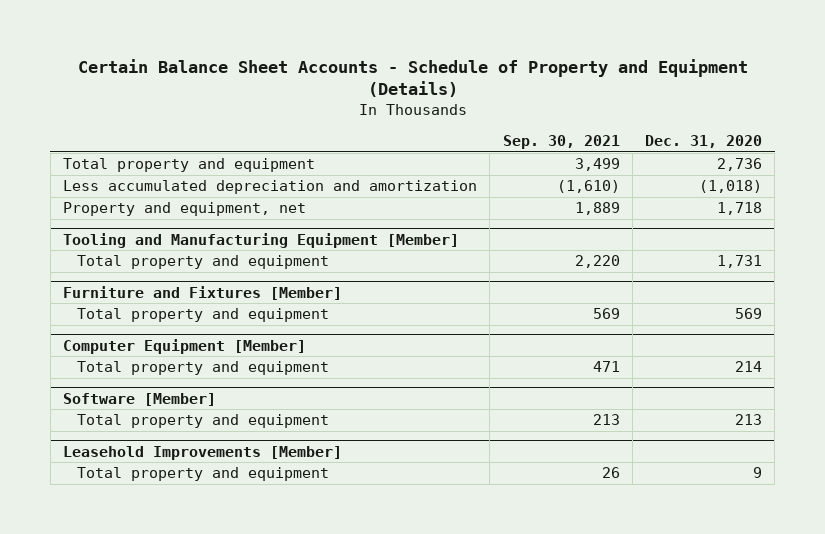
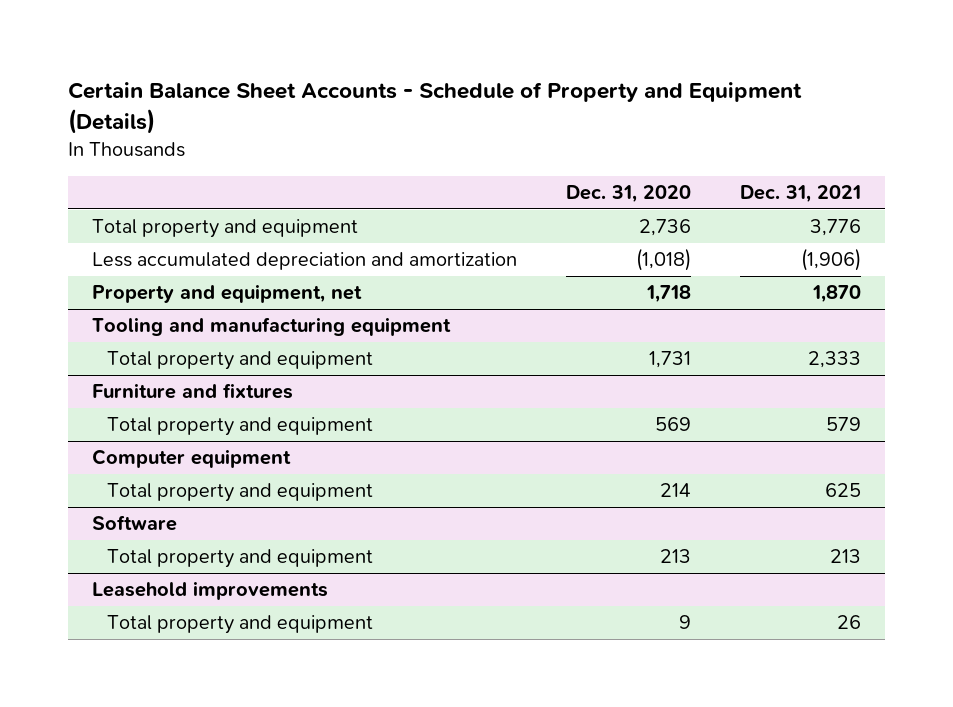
- | Sep. 30, 2021 | Dec. 31, 2020
+ | Dec. 31, 2020 | Dec. 31, 2021
- Tooling and Manufacturing Equipment [Member]
+ Tooling and manufacturing equipment
- Furniture and Fixtures [Member]
+ Furniture and fixtures
- Computer Equipment [Member]
+ Computer equipment
- Software [Member]
+ Software
- Leasehold Improvements [Member]
+ Leasehold improvements

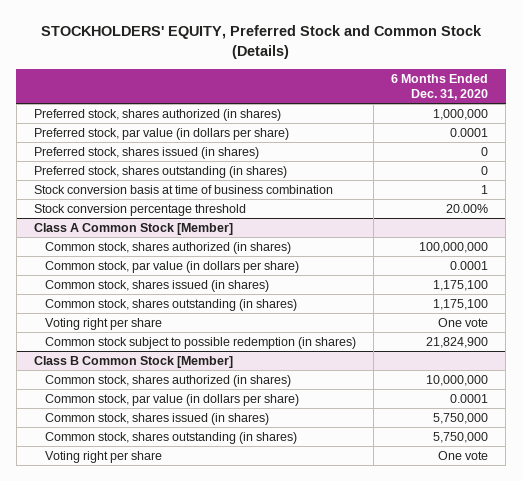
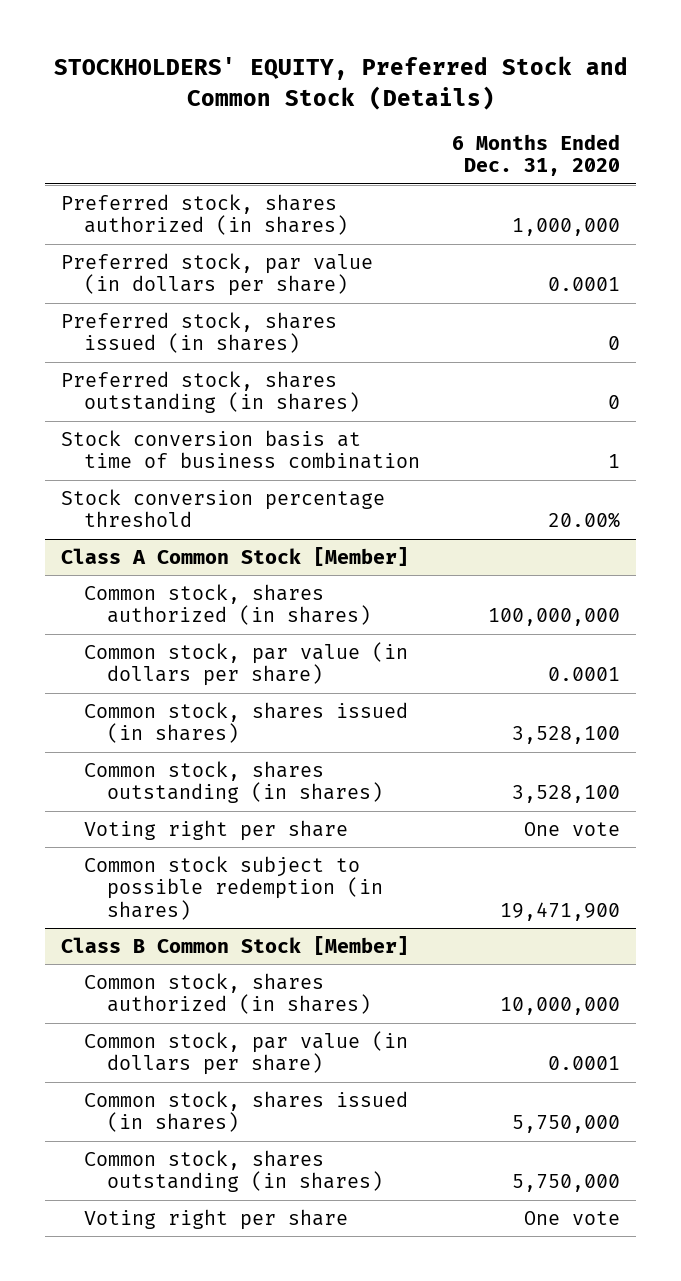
@ Class A Common Stock [Member]
- Common stock, shares issued (in shares) | 1,175,100
- Common stock, shares outstanding (in shares) | 1,175,100
+ Common stock, shares issued (in shares) | 3,528,100
+ Common stock, shares outstanding (in shares) | 3,528,100
- Common stock subject to possible redemption (in shares) | 21,824,900
+ Common stock subject to possible redemption (in shares) | 19,471,900

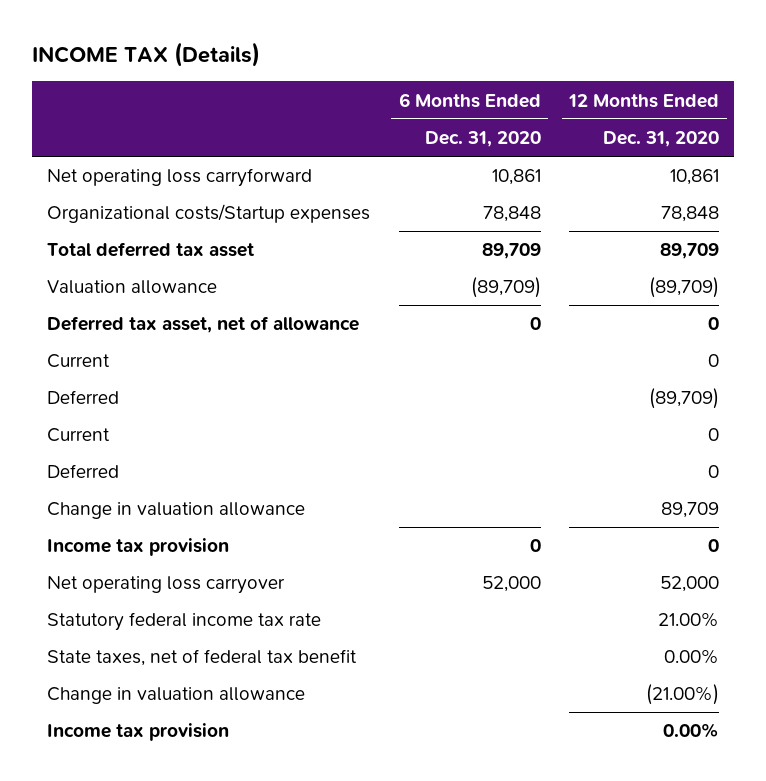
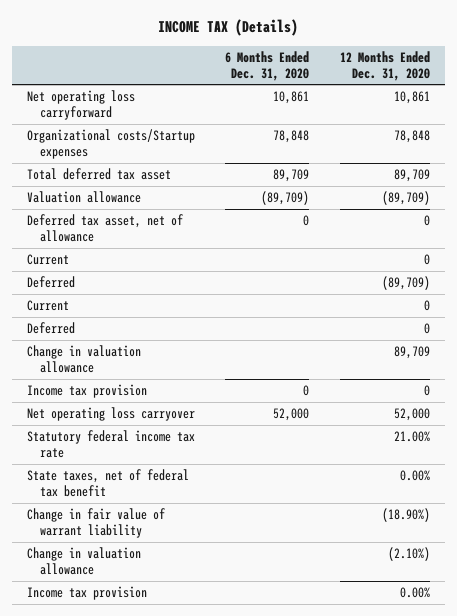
- Change in valuation allowance | | (21.00%)
+ Change in fair value of warrant liability | | (18.90%)
+ Change in valuation allowance | | (2.10%)

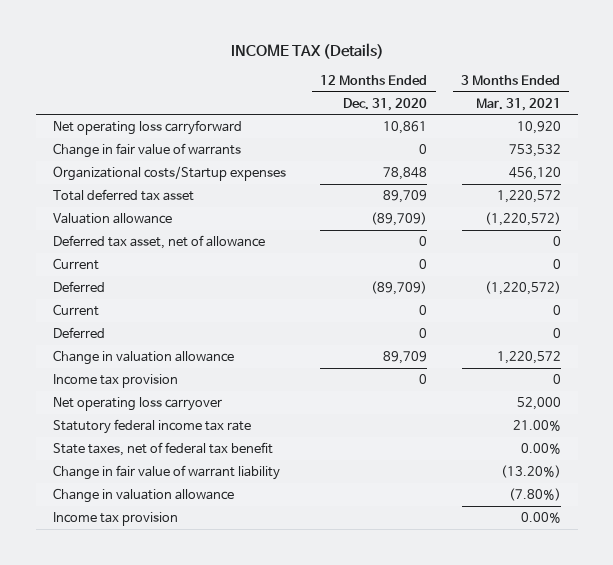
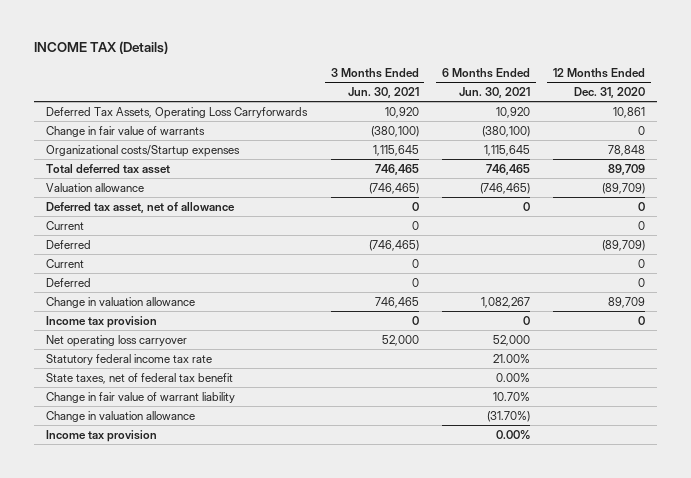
- | 12 Months Ended Dec. 31, 2020 | 3 Months Ended Mar. 31, 2021
+ | 3 Months Ended Jun. 30, 2021 | 6 Months Ended Jun. 30, 2021 | 12 Months Ended Dec. 31, 2020
- Net operating loss carryforward | 10,861 | 10,920
+ Deferred Tax Assets, Operating Loss Carryforwards | 10,920 | 10,920 | 10,861

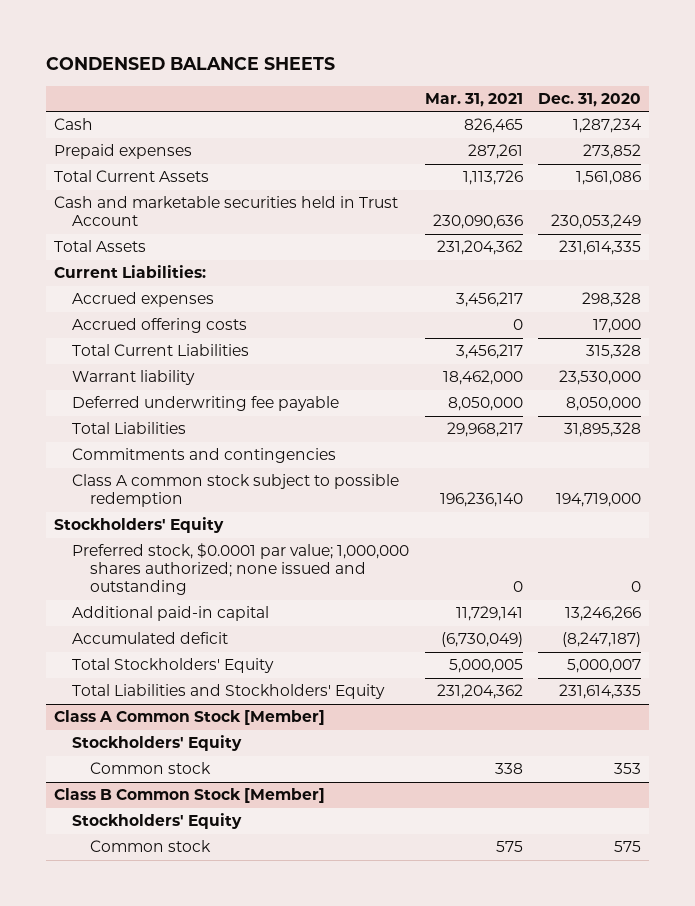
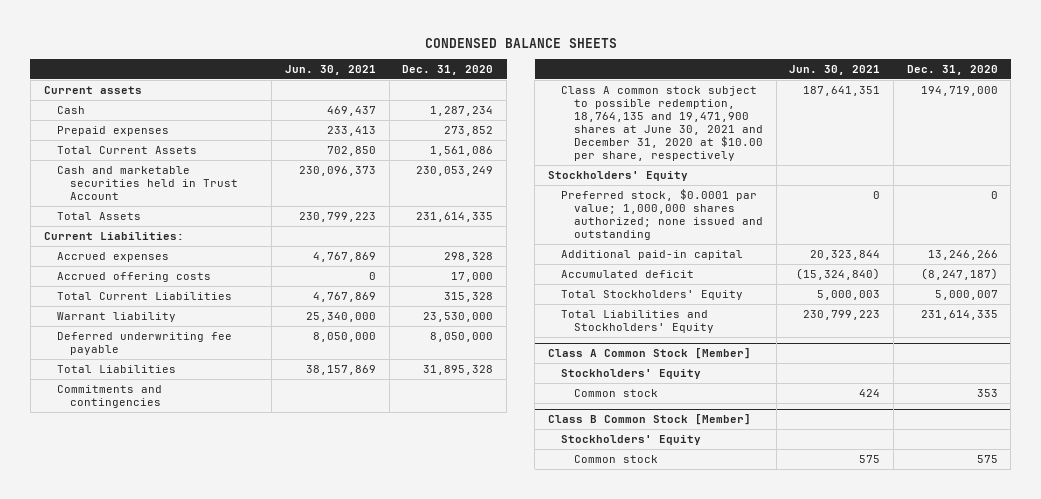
- | Mar. 31, 2021 | Dec. 31, 2020
+ | Jun. 30, 2021 | Dec. 31, 2020
+ Current assets
- Class A common stock subject to possible redemption | 196,236,140 | 194,719,000
+ Class A common stock subject to possible redemption, 18,764,135 and 19,471,900 shares at June 30, 2021 and December 31, 2020 at $10.00 per share, respectively | 187,641,351 | 194,719,000

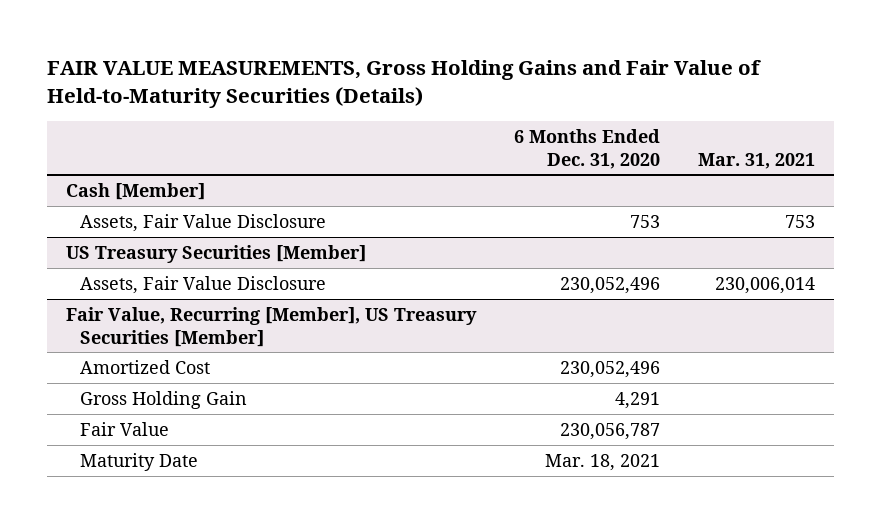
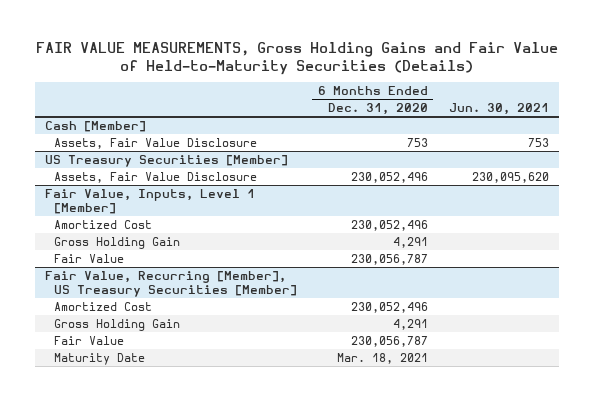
- | 6 Months Ended Dec. 31, 2020 | Mar. 31, 2021
+ | 6 Months Ended Dec. 31, 2020 | Jun. 30, 2021
+ Fair Value, Inputs, Level 1 [Member]
+ Amortized Cost | 230,052,496 |
+ Gross Holding Gain | 4,291 |
+ Fair Value | 230,056,787 |

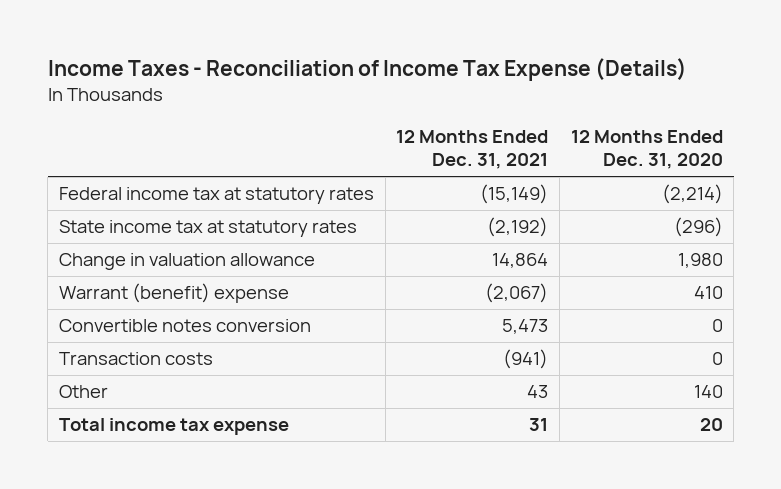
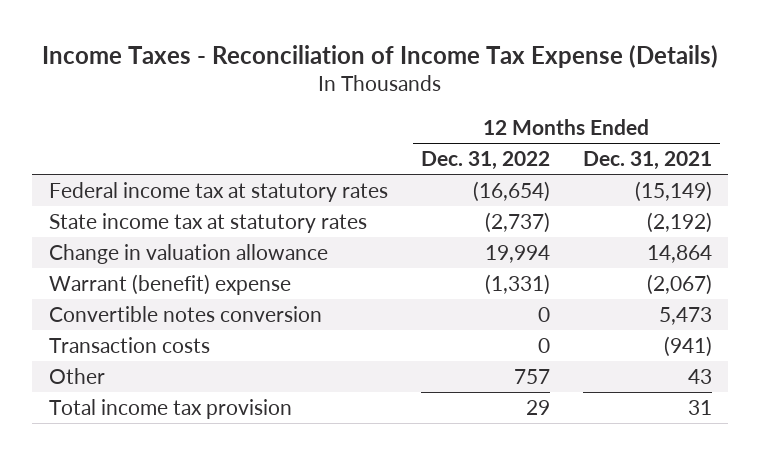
- | 12 Months Ended Dec. 31, 2021 | 12 Months Ended Dec. 31, 2020
+ | 12 Months Ended Dec. 31, 2022 | 12 Months Ended Dec. 31, 2021
- Total income tax expense | 31 | 20
+ Total income tax provision | 29 | 31

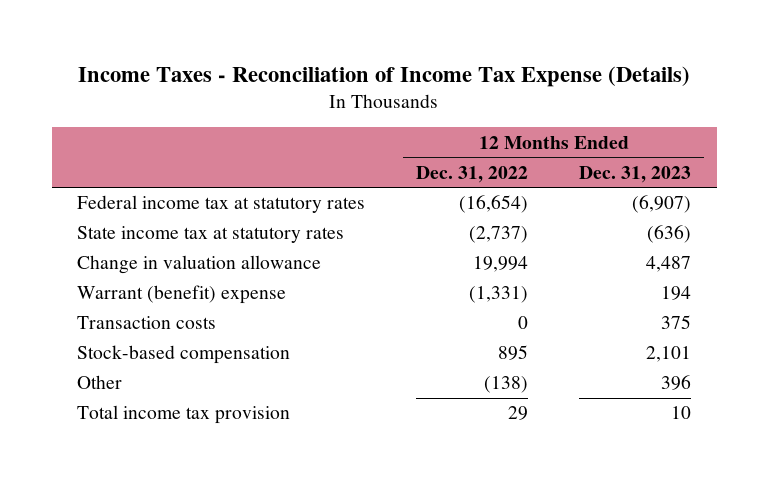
- | 12 Months Ended Dec. 31, 2022 | 12 Months Ended Dec. 31, 2021
+ | 12 Months Ended Dec. 31, 2022 | 12 Months Ended Dec. 31, 2023
- Convertible notes conversion | 0 | 5,473
- Other | 757 | 43
+ Stock-based compensation | 895 | 2,101
+ Other | (138) | 396

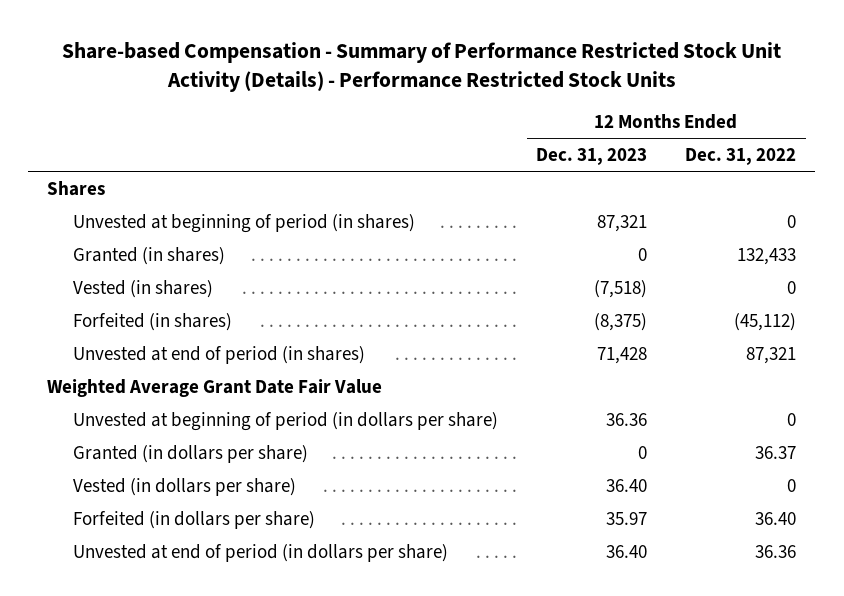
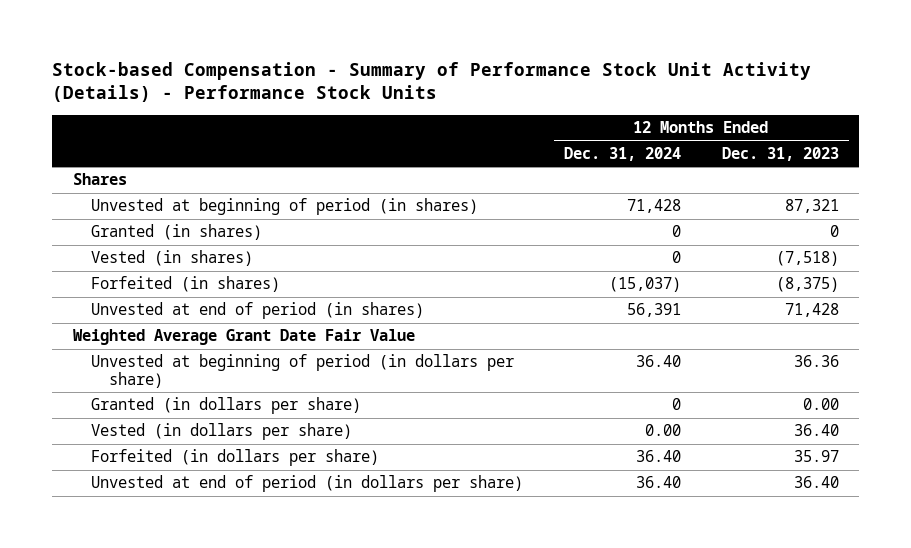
- Share-based Compensation - Summary of Performance Restricted Stock Unit Activity (Details) - Performance Restricted Stock Units
+ Stock-based Compensation - Summary of Performance Stock Unit Activity (Details) - Performance Stock Units
- | 12 Months Ended Dec. 31, 2023 | 12 Months Ended Dec. 31, 2022
+ | 12 Months Ended Dec. 31, 2024 | 12 Months Ended Dec. 31, 2023
- Granted (in dollars per share) | 0 | 36.37
+ Granted (in dollars per share) | 0 | 0.00

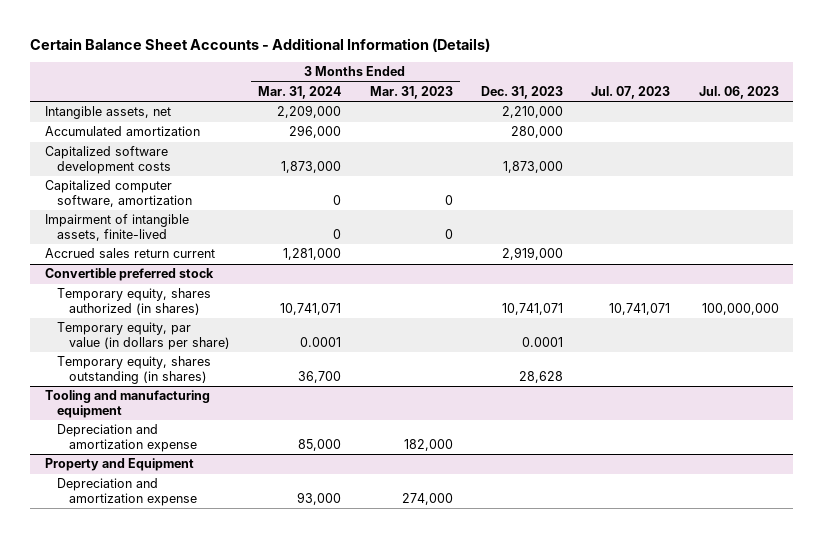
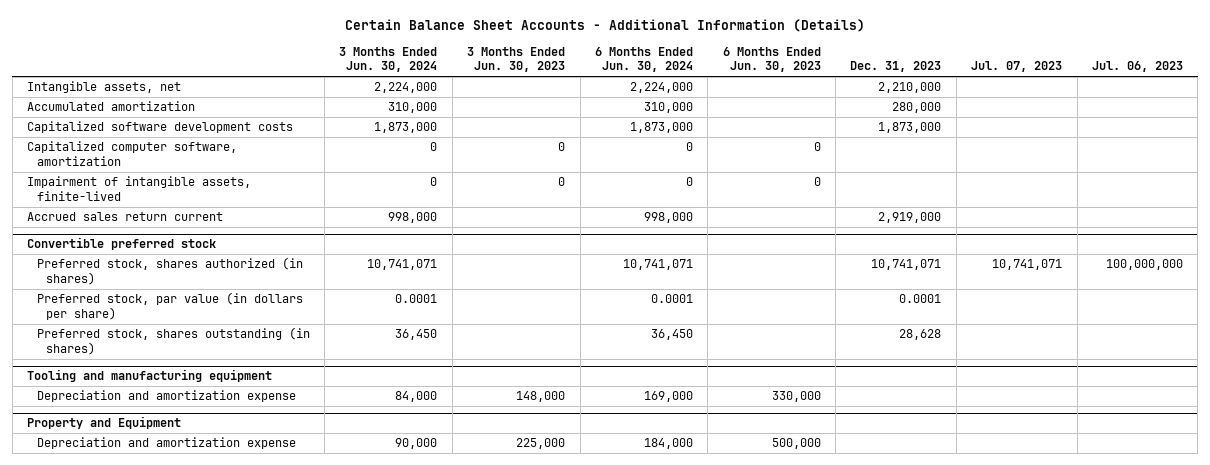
- | 3 Months Ended Mar. 31, 2024 | 3 Months Ended Mar. 31, 2023 | Dec. 31, 2023 | Jul. 07, 2023 | Jul. 06, 2023
+ | 3 Months Ended Jun. 30, 2024 | 3 Months Ended Jun. 30, 2023 | 6 Months Ended Jun. 30, 2024 | 6 Months Ended Jun. 30, 2023 | Dec. 31, 2023 | Jul. 07, 2023 | Jul. 06, 2023
@ Convertible preferred stock
- Temporary equity, shares authorized (in shares) | 10,741,071 | | 10,741,071 | 10,741,071 | 100,000,000
- Temporary equity, par value (in dollars per share) | 0.0001 | | 0.0001 | |
- Temporary equity, shares outstanding (in shares) | 36,700 | | 28,628 | |
+ Preferred stock, shares authorized (in shares) | 10,741,071 | | 10,741,071 | | 10,741,071 | 10,741,071 | 100,000,000
+ Preferred stock, par value (in dollars per share) | 0.0001 | | 0.0001 | | 0.0001 | |
+ Preferred stock, shares outstanding (in shares) | 36,450 | | 36,450 | | 28,628 | |

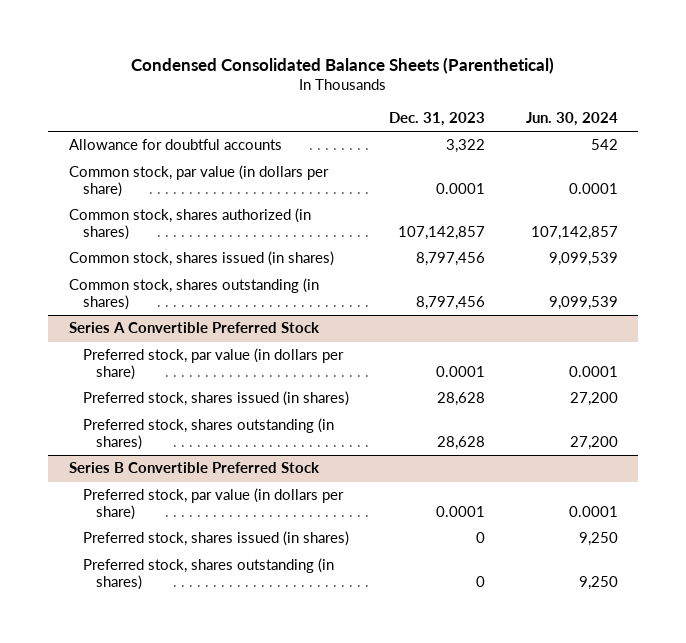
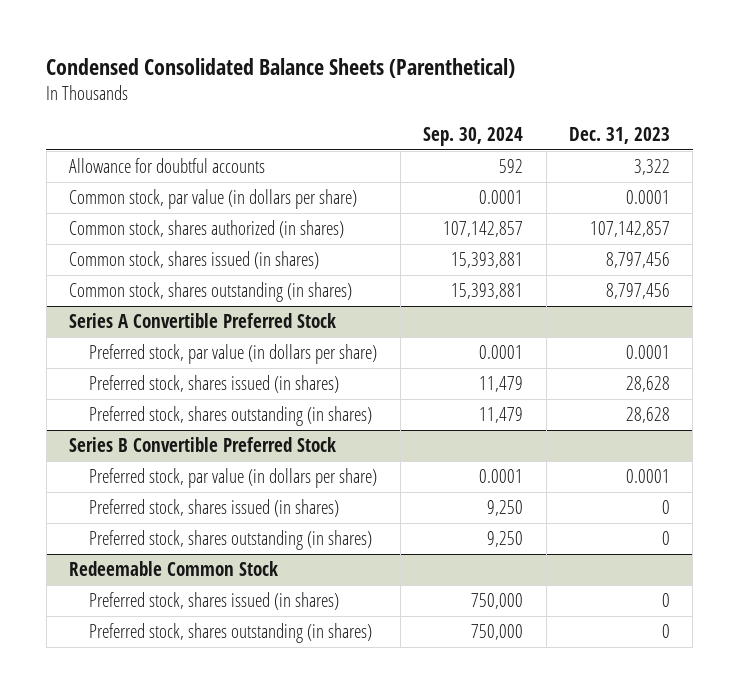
- | Dec. 31, 2023 | Jun. 30, 2024
+ | Sep. 30, 2024 | Dec. 31, 2023
+ Redeemable Common Stock
+ Preferred stock, shares issued (in shares) | 750,000 | 0
+ Preferred stock, shares outstanding (in shares) | 750,000 | 0

